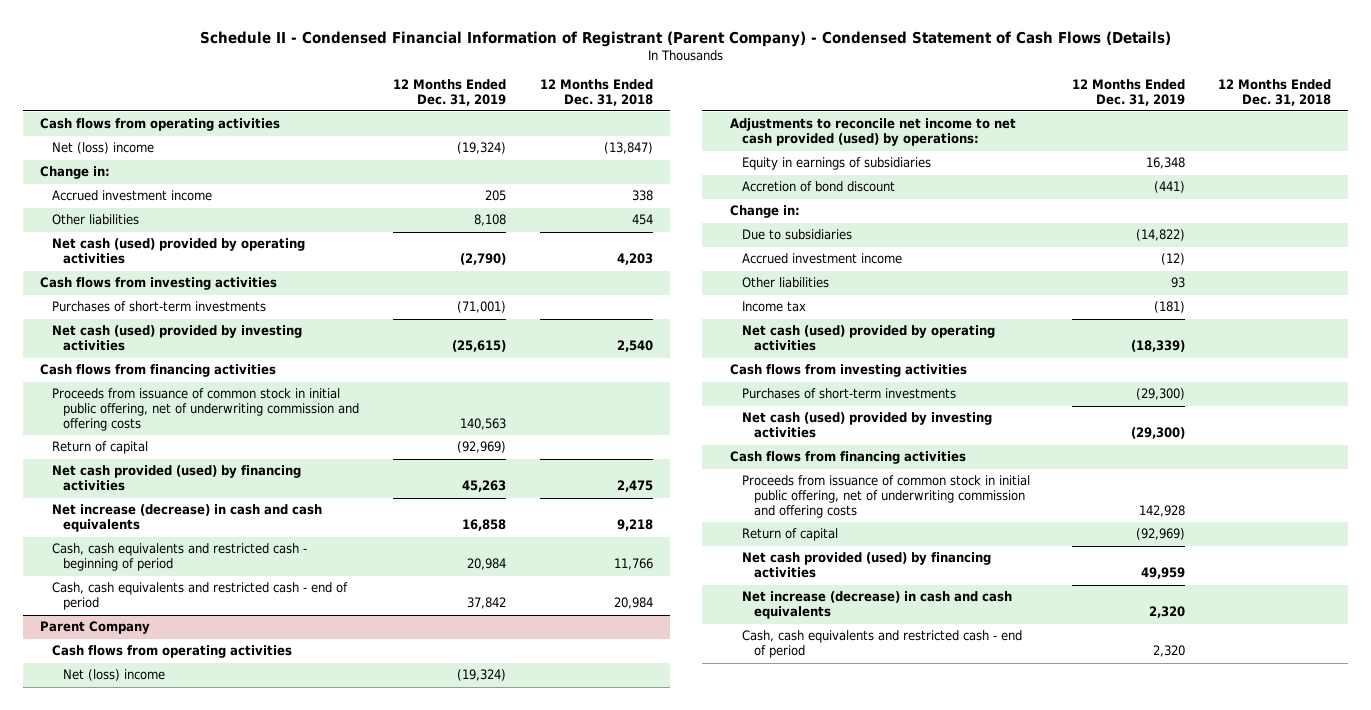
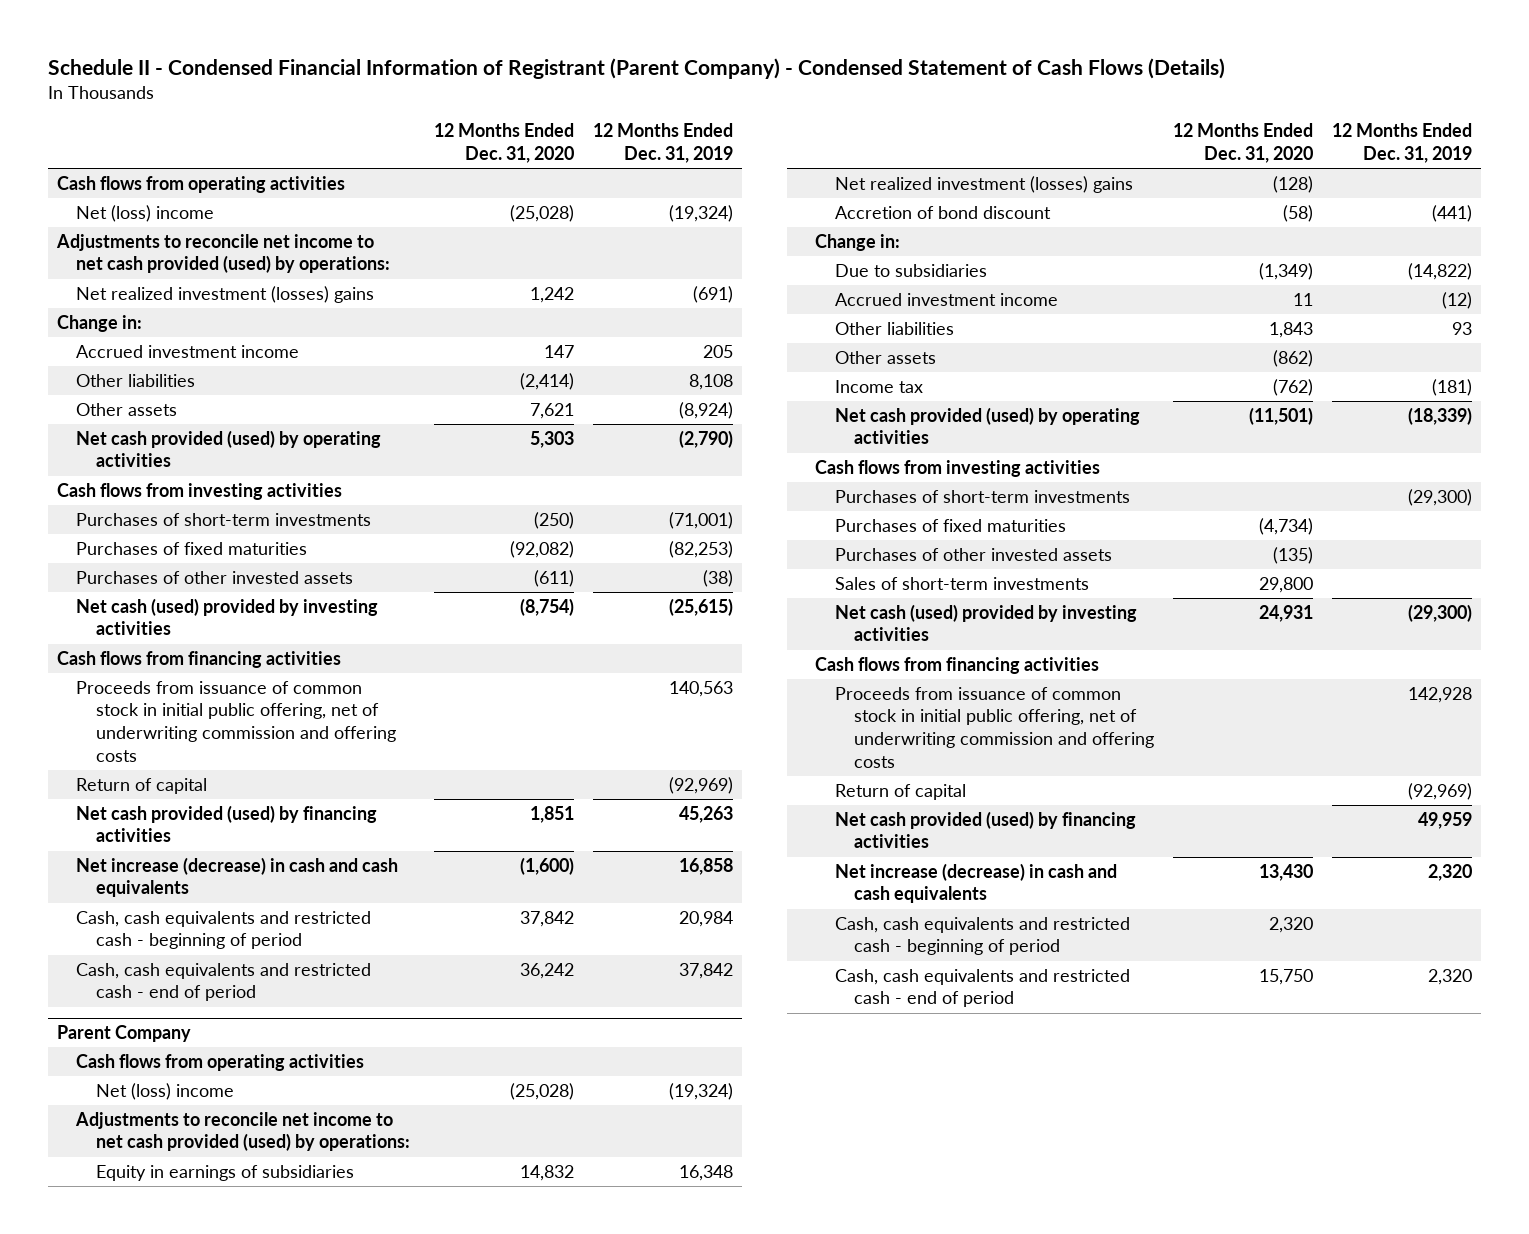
- | 12 Months Ended Dec. 31, 2019 | 12 Months Ended Dec. 31, 2018
+ | 12 Months Ended Dec. 31, 2020 | 12 Months Ended Dec. 31, 2019
+ Adjustments to reconcile net income to net cash provided (used) by operations:
+ Net realized investment (losses) gains | 1,242 | (691)
- Net cash (used) provided by operating activities | (2,790) | 4,203
+ Other assets | 7,621 | (8,924)
+ Net cash provided (used) by operating activities | 5,303 | (2,790)
+ Purchases of fixed maturities | (92,082) | (82,253)
+ Purchases of other invested assets | (611) | (38)
@ Parent Company
+ Net realized investment (losses) gains | (128) |
+ Other assets | (862) |
- Net cash (used) provided by operating activities | (18,339) |
+ Net cash provided (used) by operating activities | (11,501) | (18,339)
+ Purchases of fixed maturities | (4,734) |
+ Purchases of other invested assets | (135) |
+ Sales of short-term investments | 29,800 |
+ Cash, cash equivalents and restricted cash - beginning of period | 2,320 |

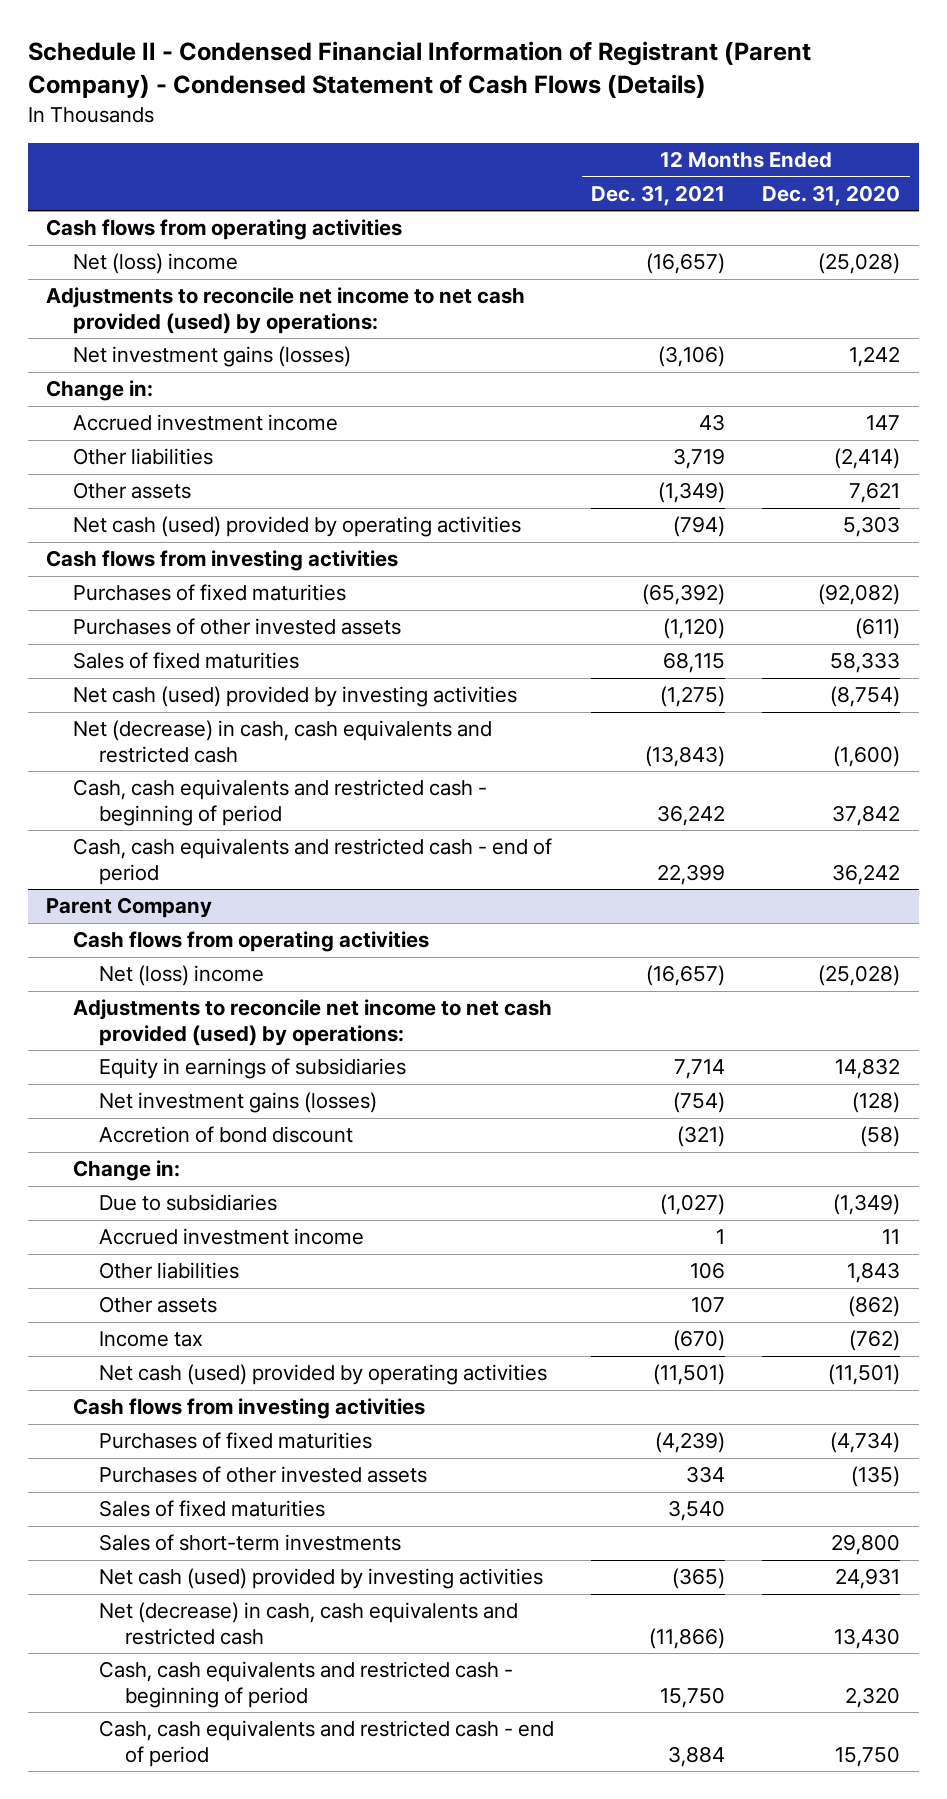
- | 12 Months Ended Dec. 31, 2020 | 12 Months Ended Dec. 31, 2019
+ | 12 Months Ended Dec. 31, 2021 | 12 Months Ended Dec. 31, 2020
- Net realized investment (losses) gains | 1,242 | (691)
+ Net investment gains (losses) | (3,106) | 1,242
- Net cash provided (used) by operating activities | 5,303 | (2,790)
+ Net cash (used) provided by operating activities | (794) | 5,303
- Purchases of short-term investments | (250) | (71,001)
+ Sales of fixed maturities | 68,115 | 58,333
- Cash flows from financing activities
- Proceeds from issuance of common stock in initial public offering, net of underwriting commission and offering costs | | 140,563
- Return of capital | | (92,969)
- Net cash provided (used) by financing activities | 1,851 | 45,263
- Net increase (decrease) in cash and cash equivalents | (1,600) | 16,858
+ Net (decrease) in cash, cash equivalents and restricted cash | (13,843) | (1,600)
@ Parent Company
- Net realized investment (losses) gains | (128) |
+ Net investment gains (losses) | (754) | (128)
- Net cash provided (used) by operating activities | (11,501) | (18,339)
+ Net cash (used) provided by operating activities | (11,501) | (11,501)
- Purchases of short-term investments | | (29,300)
+ Sales of fixed maturities | 3,540 |
- Cash flows from financing activities
- Proceeds from issuance of common stock in initial public offering, net of underwriting commission and offering costs | | 142,928
- Return of capital | | (92,969)
- Net cash provided (used) by financing activities | | 49,959
- Net increase (decrease) in cash and cash equivalents | 13,430 | 2,320
+ Net (decrease) in cash, cash equivalents and restricted cash | (11,866) | 13,430

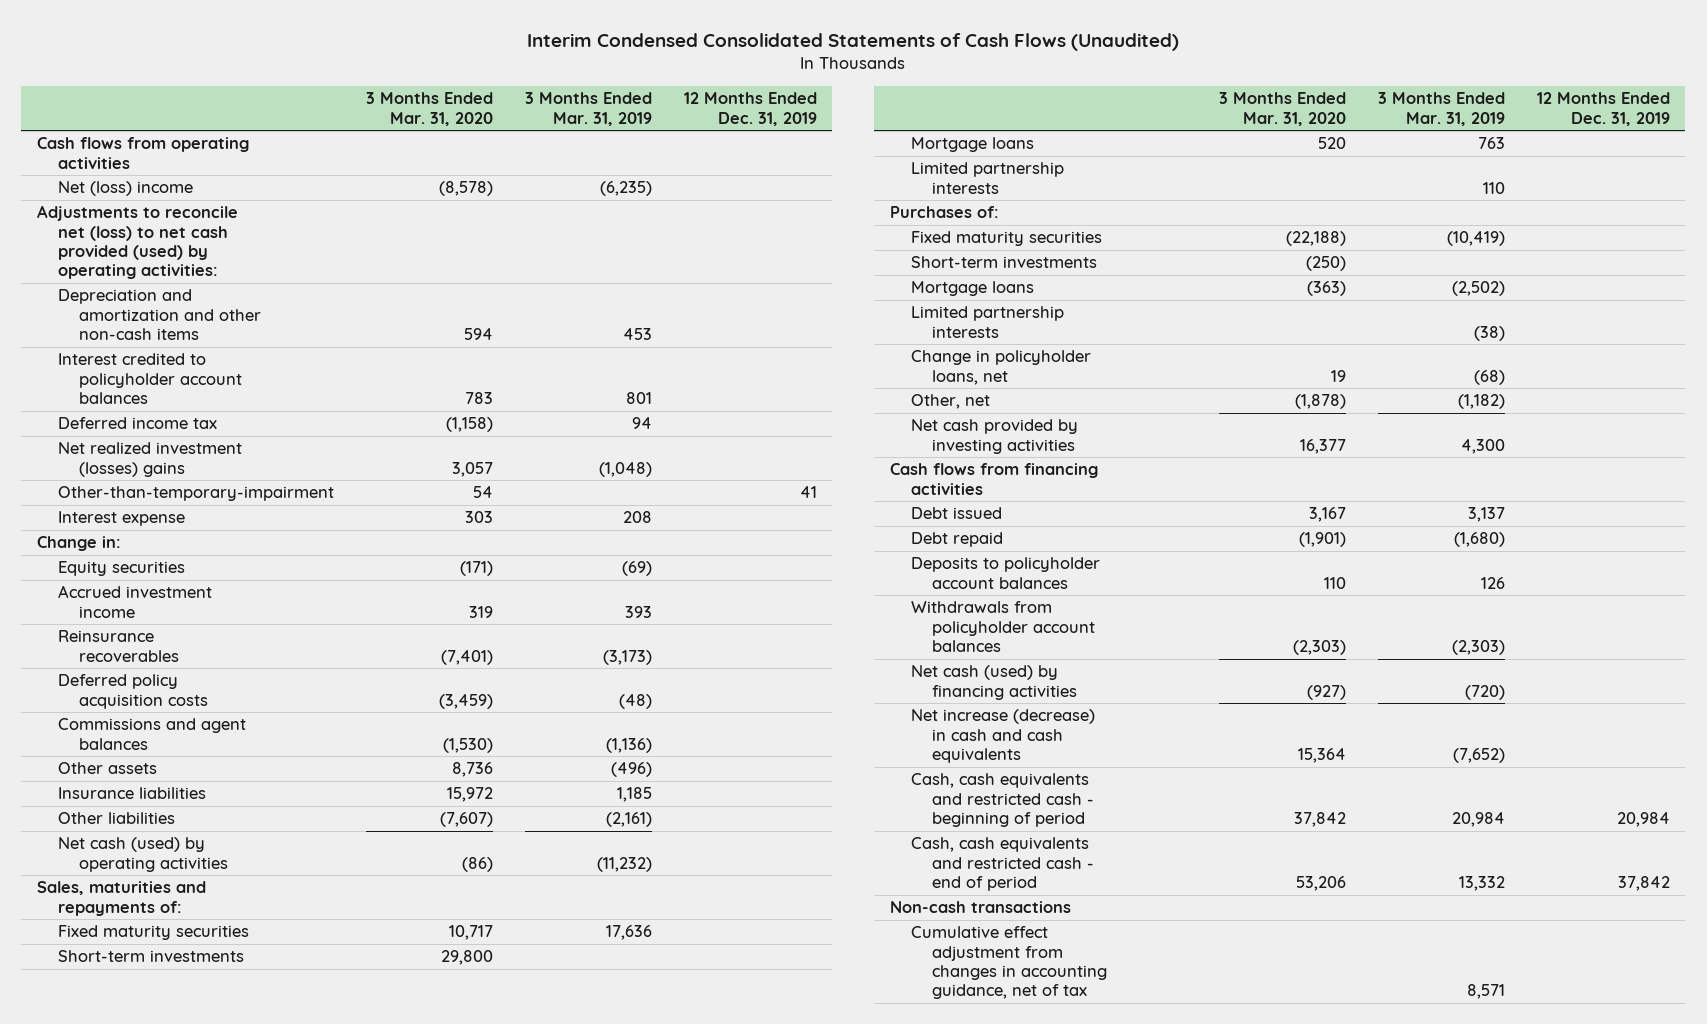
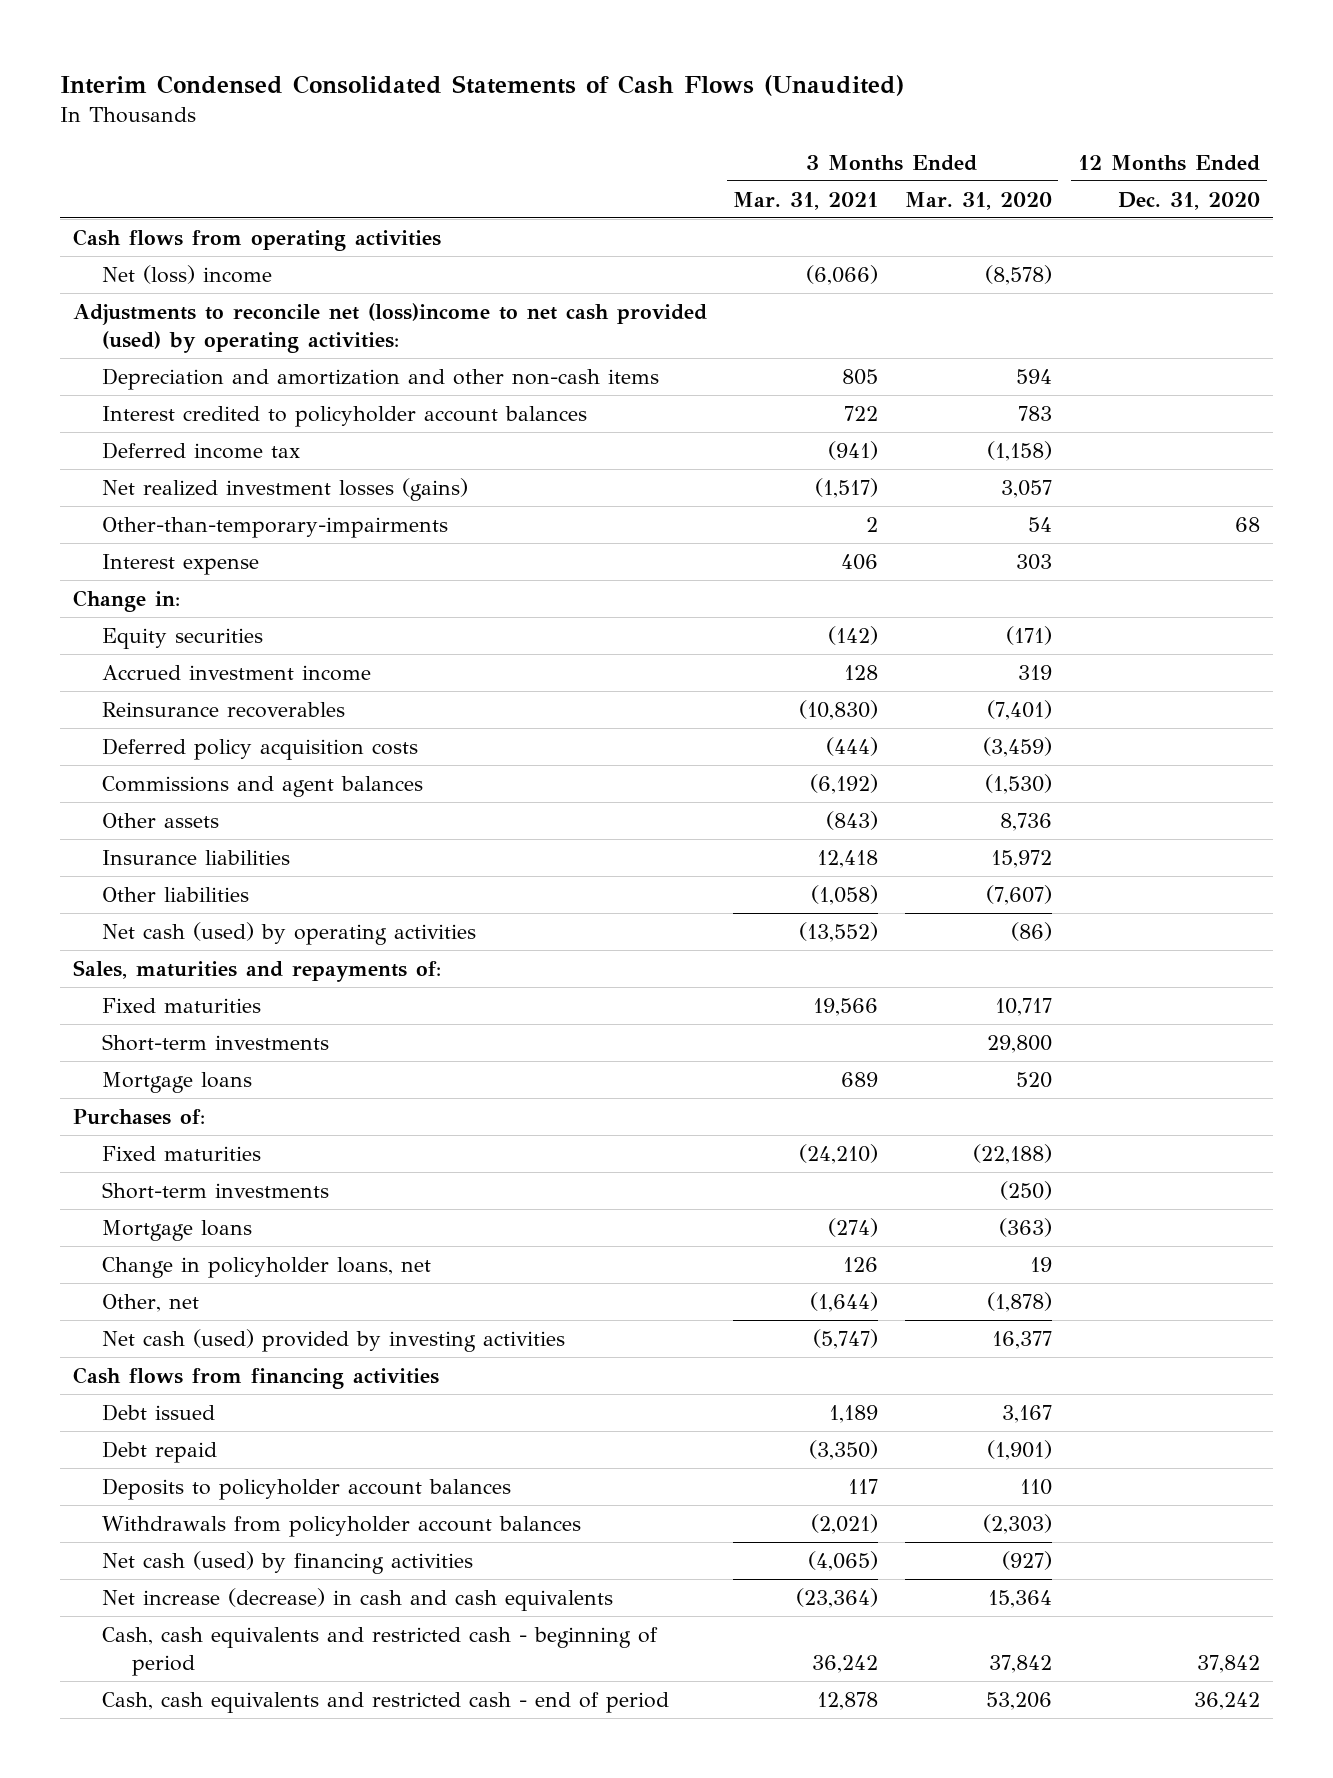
- | 3 Months Ended Mar. 31, 2020 | 3 Months Ended Mar. 31, 2019 | 12 Months Ended Dec. 31, 2019
+ | 3 Months Ended Mar. 31, 2021 | 3 Months Ended Mar. 31, 2020 | 12 Months Ended Dec. 31, 2020
- Adjustments to reconcile net (loss) to net cash provided (used) by operating activities:
+ Adjustments to reconcile net (loss)income to net cash provided (used) by operating activities:
- Net realized investment (losses) gains | 3,057 | (1,048) |
- Other-than-temporary-impairment | 54 | | 41
+ Net realized investment losses (gains) | (1,517) | 3,057 |
+ Other-than-temporary-impairments | 2 | 54 | 68
- Fixed maturity securities | 10,717 | 17,636 |
+ Fixed maturities | 19,566 | 10,717 |
- Limited partnership interests | | 110 |
- Fixed maturity securities | (22,188) | (10,419) |
+ Fixed maturities | (24,210) | (22,188) |
- Limited partnership interests | | (38) |
- Net cash provided by investing activities | 16,377 | 4,300 |
+ Net cash (used) provided by investing activities | (5,747) | 16,377 |
- Non-cash transactions
- Cumulative effect adjustment from changes in accounting guidance, net of tax | | 8,571 |

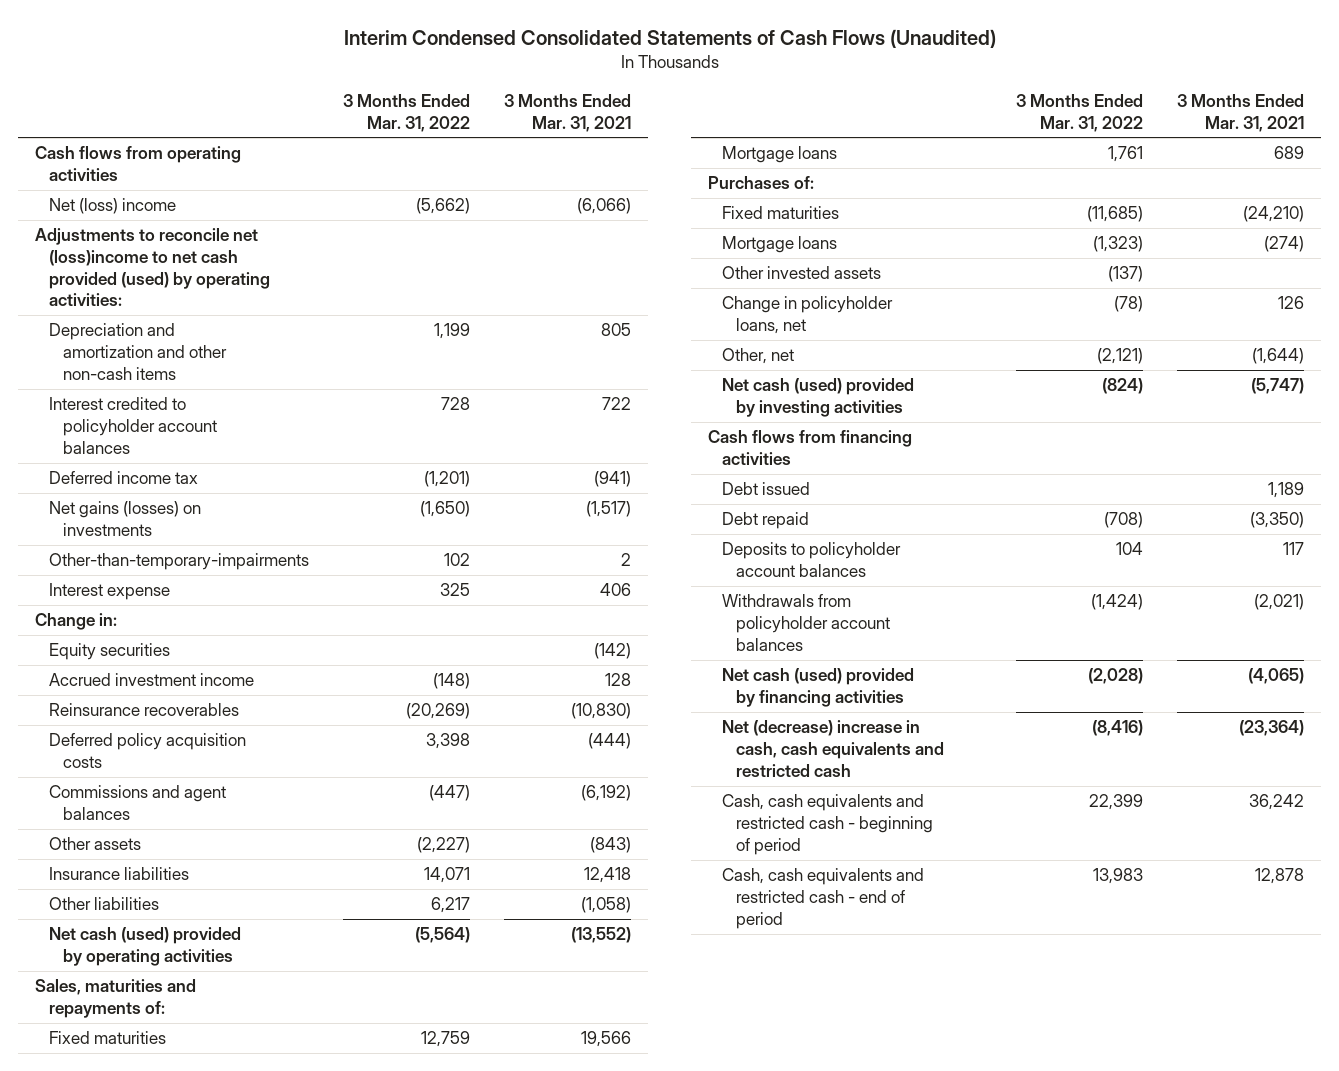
- | 3 Months Ended Mar. 31, 2021 | 3 Months Ended Mar. 31, 2020 | 12 Months Ended Dec. 31, 2020
+ | 3 Months Ended Mar. 31, 2022 | 3 Months Ended Mar. 31, 2021
- Net realized investment losses (gains) | (1,517) | 3,057 |
+ Net gains (losses) on investments | (1,650) | (1,517)
- Net cash (used) by operating activities | (13,552) | (86) |
+ Net cash (used) provided by operating activities | (5,564) | (13,552)
- Short-term investments | | 29,800 |
- Short-term investments | | (250) |
+ Other invested assets | (137) |
- Net cash (used) by financing activities | (4,065) | (927) |
- Net increase (decrease) in cash and cash equivalents | (23,364) | 15,364 |
+ Net cash (used) provided by financing activities | (2,028) | (4,065)
+ Net (decrease) increase in cash, cash equivalents and restricted cash | (8,416) | (23,364)

